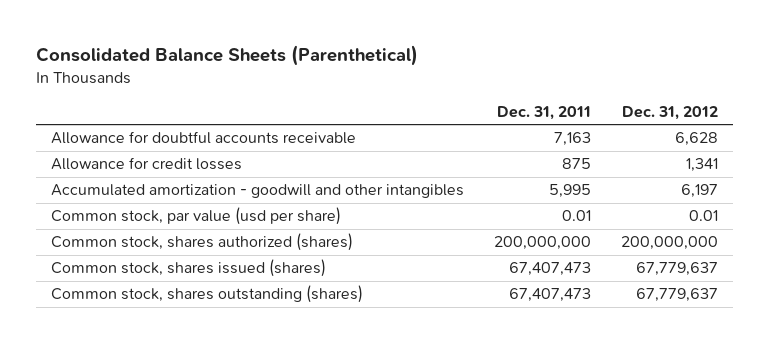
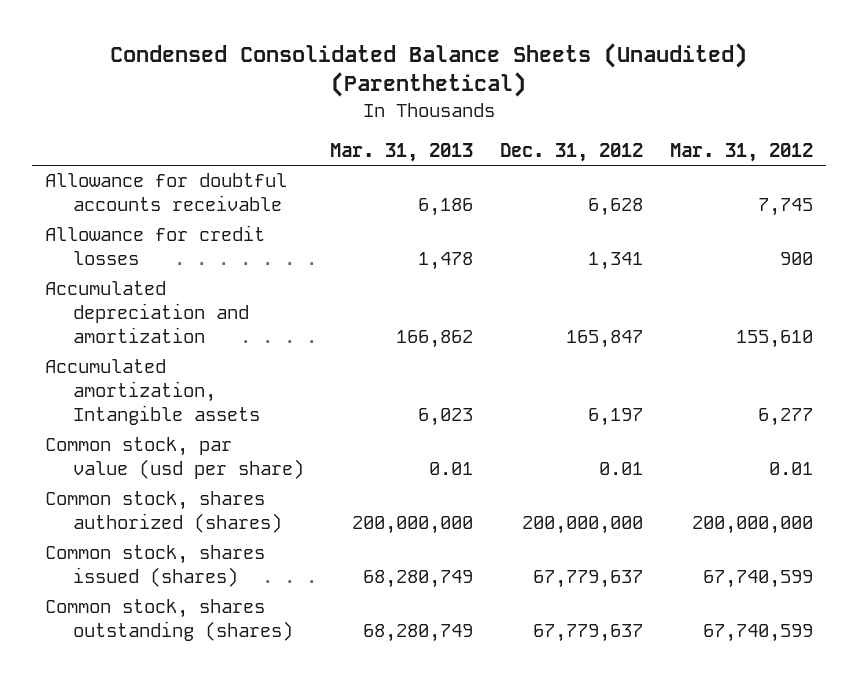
- Consolidated Balance Sheets (Parenthetical)
+ Condensed Consolidated Balance Sheets (Unaudited) (Parenthetical)
- | Dec. 31, 2011 | Dec. 31, 2012
+ | Mar. 31, 2013 | Dec. 31, 2012 | Mar. 31, 2012
- Accumulated amortization - goodwill and other intangibles | 5,995 | 6,197
+ Accumulated depreciation and amortization | 166,862 | 165,847 | 155,610
+ Accumulated amortization, Intangible assets | 6,023 | 6,197 | 6,277

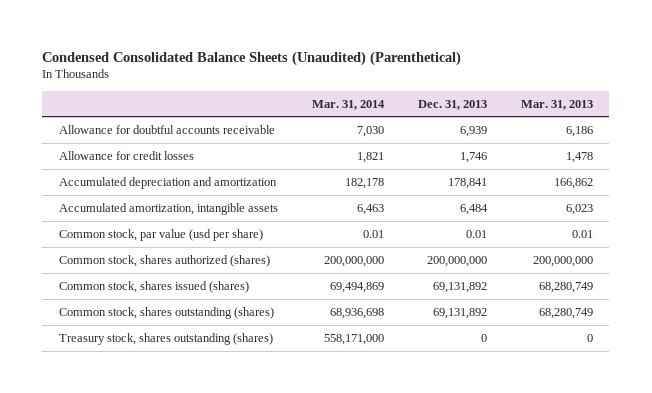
- | Mar. 31, 2013 | Dec. 31, 2012 | Mar. 31, 2012
+ | Mar. 31, 2014 | Dec. 31, 2013 | Mar. 31, 2013
- Accumulated amortization, Intangible assets | 6,023 | 6,197 | 6,277
+ Accumulated amortization, intangible assets | 6,463 | 6,484 | 6,023
+ Treasury stock, shares outstanding (shares) | 558,171,000 | 0 | 0

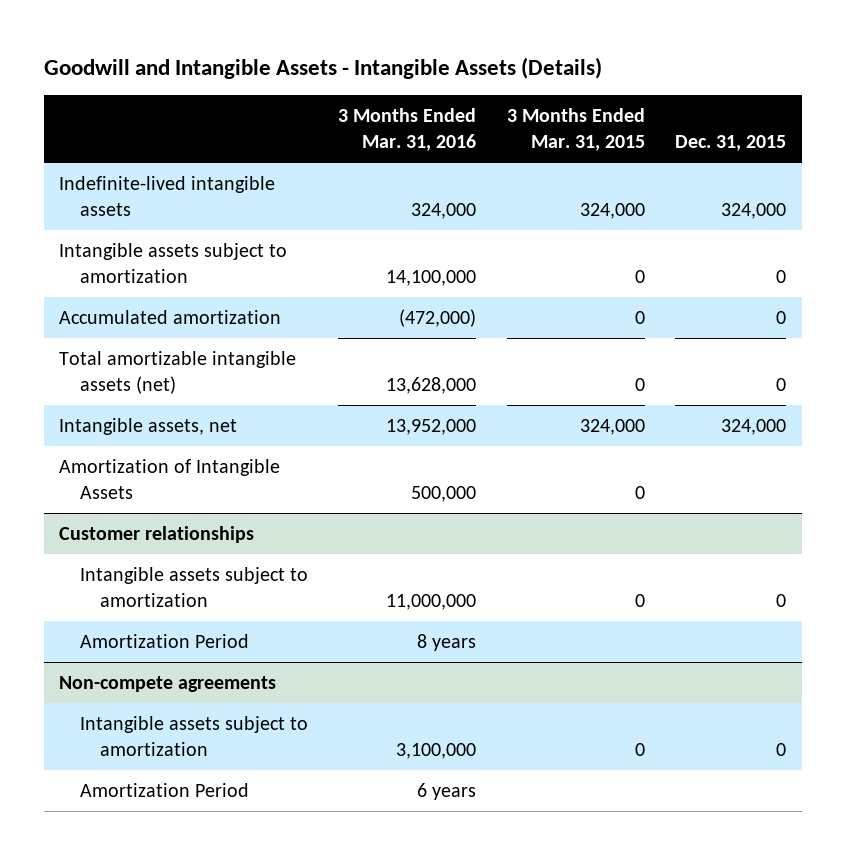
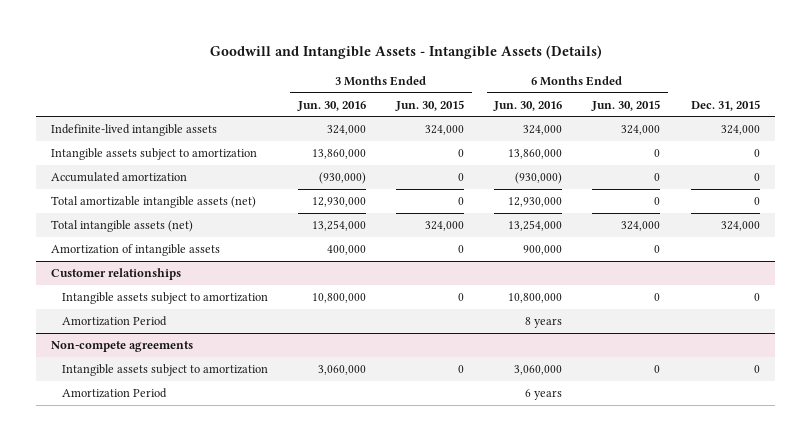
- | 3 Months Ended Mar. 31, 2016 | 3 Months Ended Mar. 31, 2015 | Dec. 31, 2015
+ | 3 Months Ended Jun. 30, 2016 | 3 Months Ended Jun. 30, 2015 | 6 Months Ended Jun. 30, 2016 | 6 Months Ended Jun. 30, 2015 | Dec. 31, 2015
- Intangible assets, net | 13,952,000 | 324,000 | 324,000
- Amortization of Intangible Assets | 500,000 | 0 |
+ Total intangible assets (net) | 13,254,000 | 324,000 | 13,254,000 | 324,000 | 324,000
+ Amortization of intangible assets | 400,000 | 0 | 900,000 | 0 |

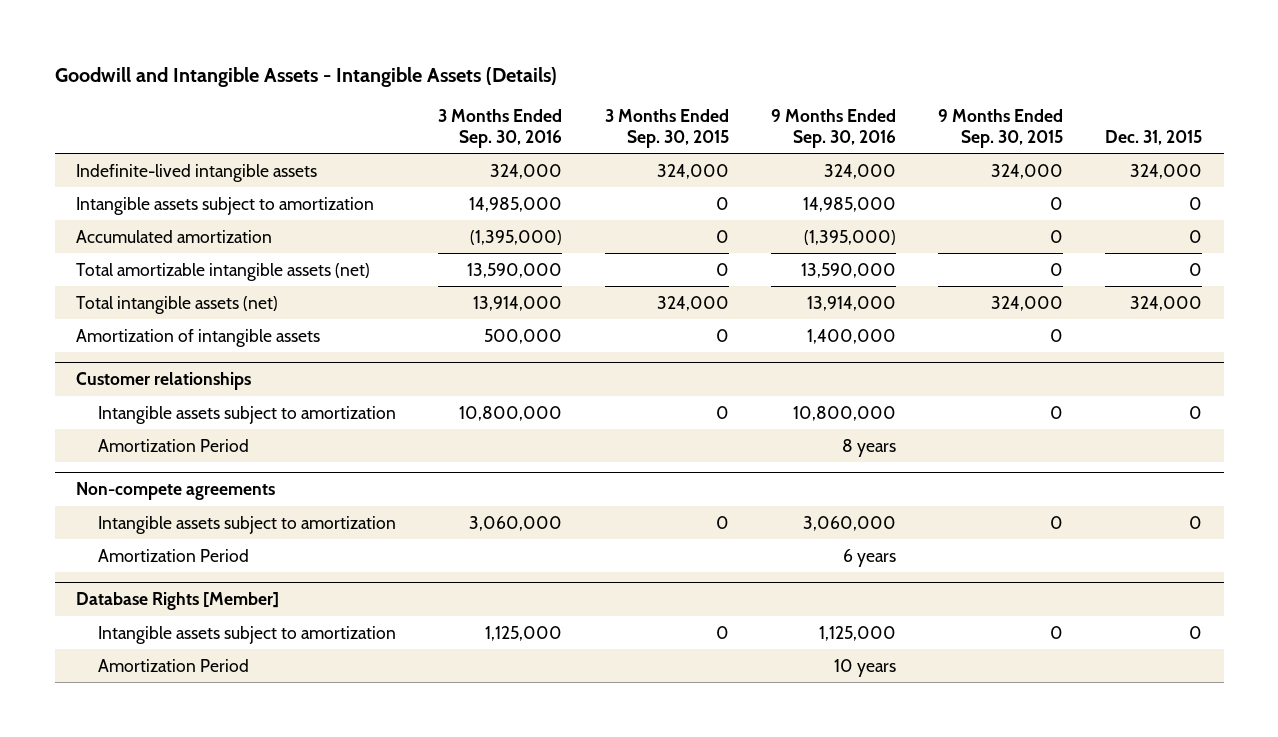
- | 3 Months Ended Jun. 30, 2016 | 3 Months Ended Jun. 30, 2015 | 6 Months Ended Jun. 30, 2016 | 6 Months Ended Jun. 30, 2015 | Dec. 31, 2015
+ | 3 Months Ended Sep. 30, 2016 | 3 Months Ended Sep. 30, 2015 | 9 Months Ended Sep. 30, 2016 | 9 Months Ended Sep. 30, 2015 | Dec. 31, 2015
+ Database Rights [Member]
+ Intangible assets subject to amortization | 1,125,000 | 0 | 1,125,000 | 0 | 0
+ Amortization Period | | | 10 years | |

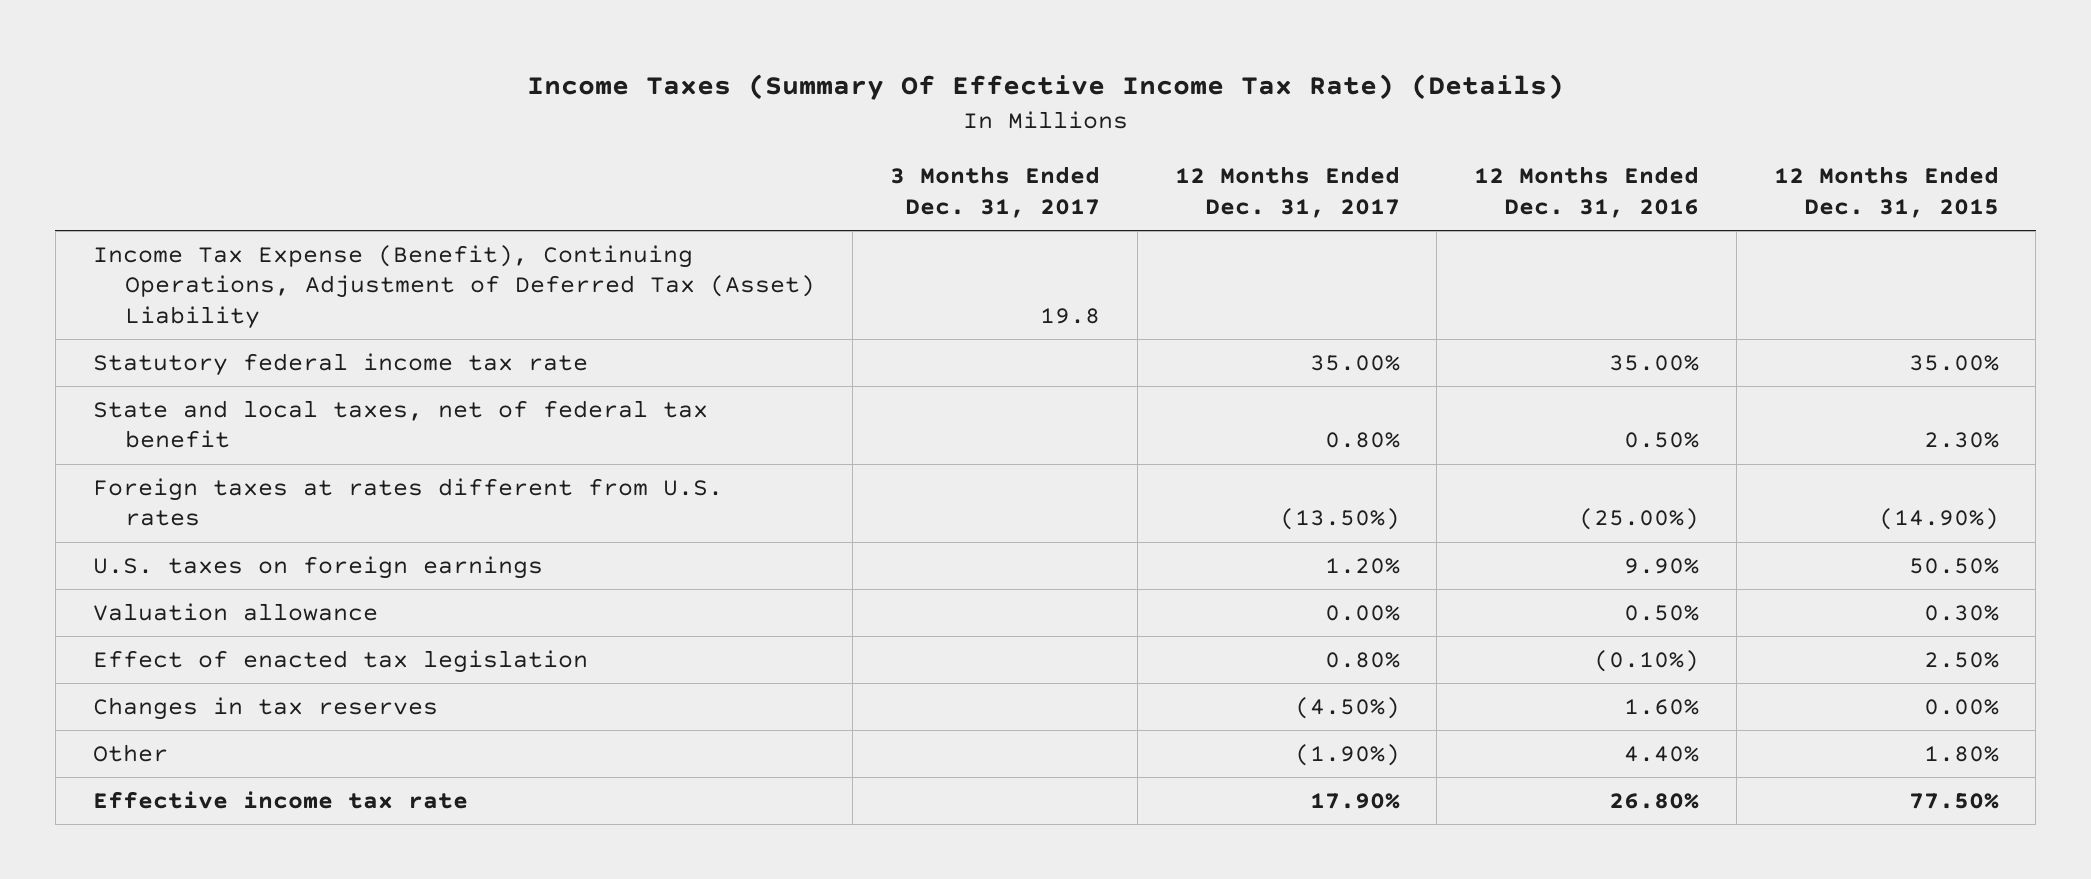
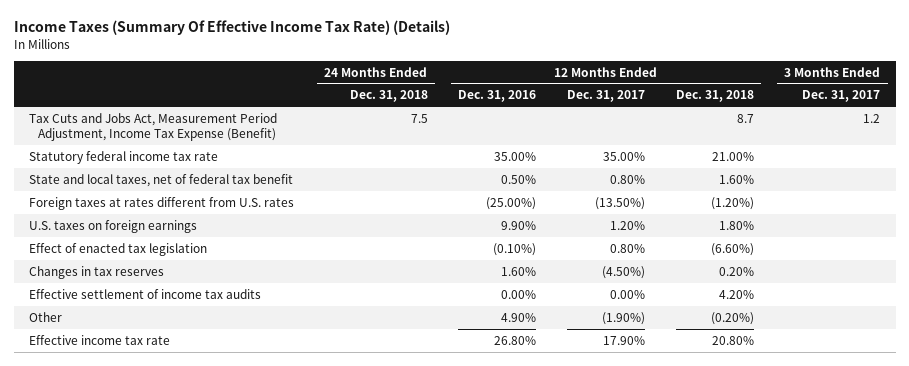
- | 3 Months Ended Dec. 31, 2017 | 12 Months Ended Dec. 31, 2017 | 12 Months Ended Dec. 31, 2016 | 12 Months Ended Dec. 31, 2015
+ | 24 Months Ended Dec. 31, 2018 | 12 Months Ended Dec. 31, 2016 | 12 Months Ended Dec. 31, 2017 | 12 Months Ended Dec. 31, 2018 | 3 Months Ended Dec. 31, 2017
- Income Tax Expense (Benefit), Continuing Operations, Adjustment of Deferred Tax (Asset) Liability | 19.8 | | |
+ Tax Cuts and Jobs Act, Measurement Period Adjustment, Income Tax Expense (Benefit) | 7.5 | | | 8.7 | 1.2
- Valuation allowance | | 0.00% | 0.50% | 0.30%
- Other | | (1.90%) | 4.40% | 1.80%
+ Effective settlement of income tax audits | | 0.00% | 0.00% | 4.20% |
+ Other | | 4.90% | (1.90%) | (0.20%) |

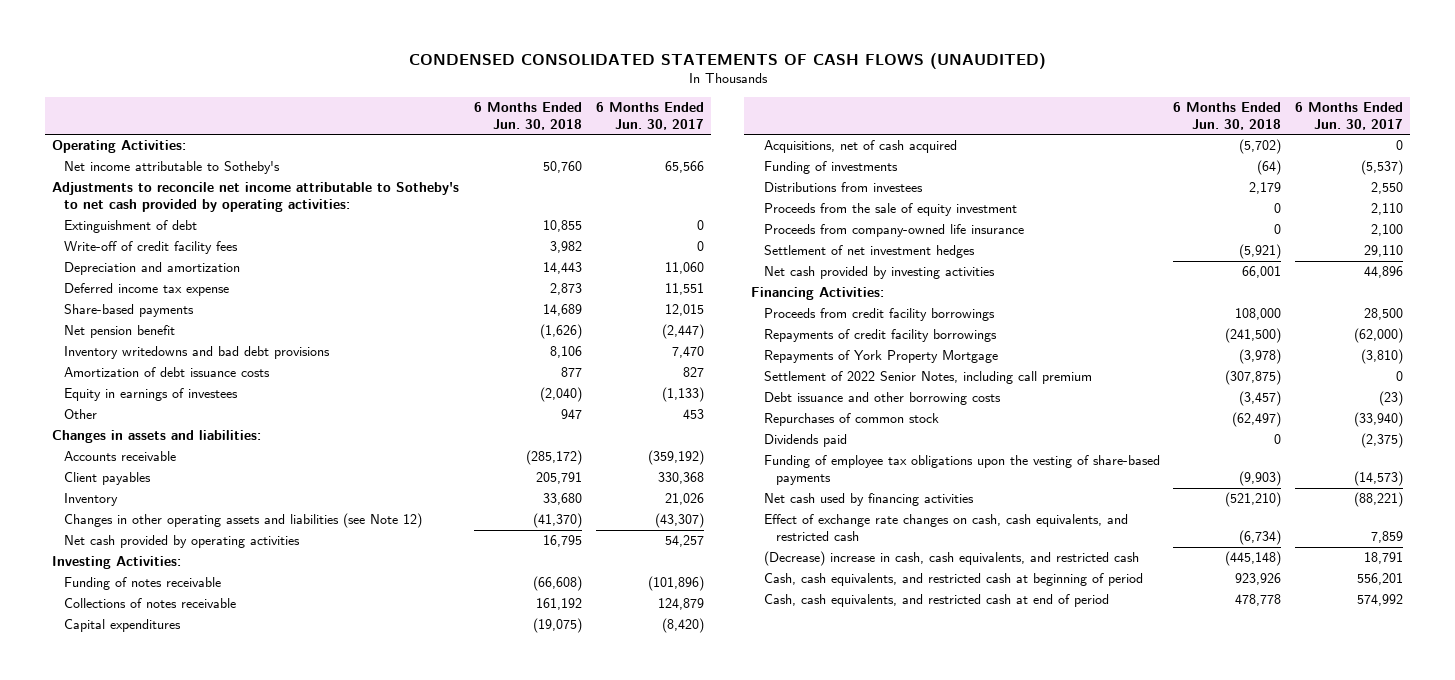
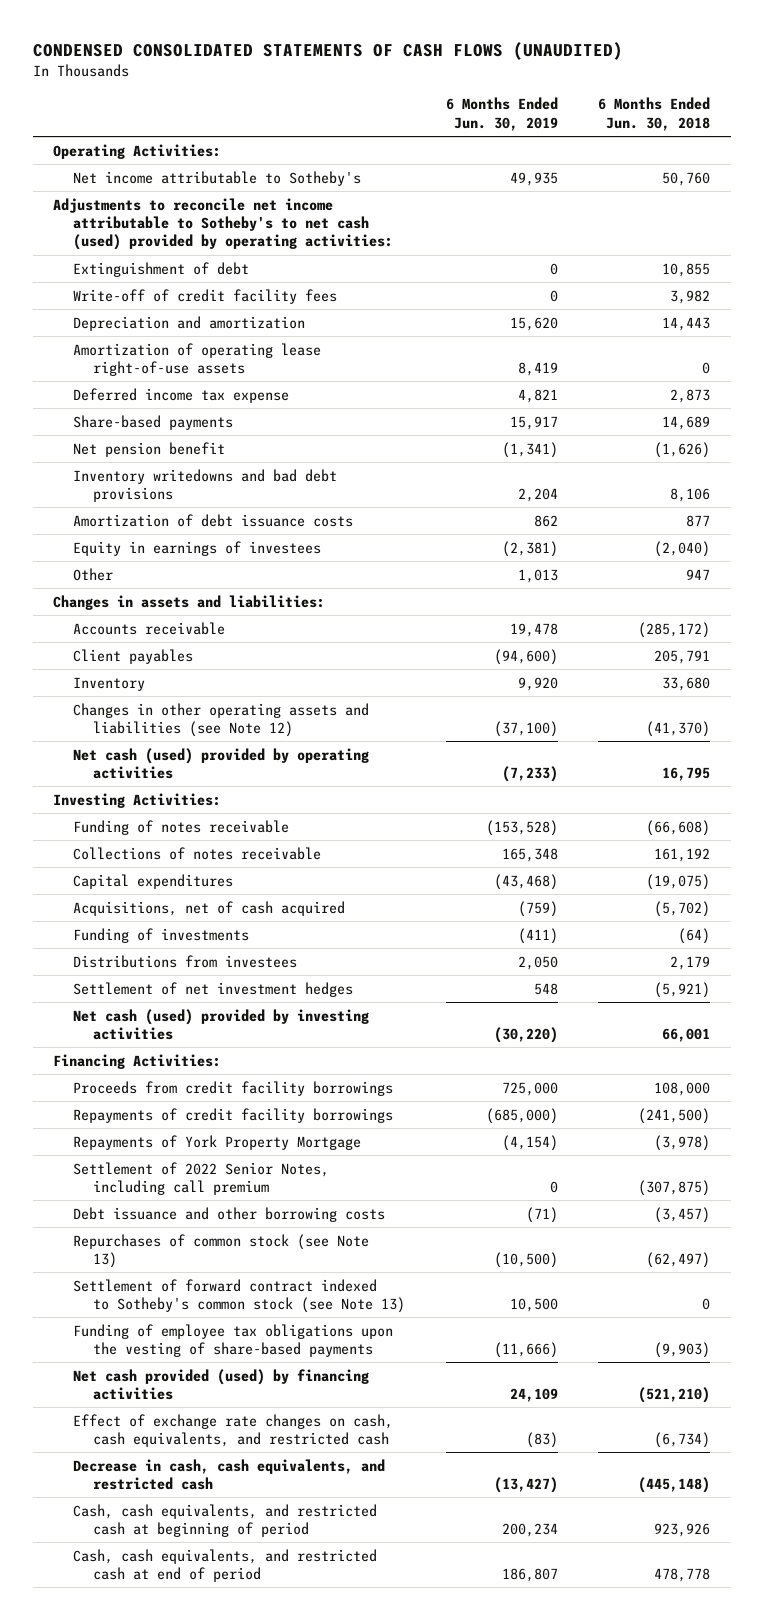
- | 6 Months Ended Jun. 30, 2018 | 6 Months Ended Jun. 30, 2017
+ | 6 Months Ended Jun. 30, 2019 | 6 Months Ended Jun. 30, 2018
- Adjustments to reconcile net income attributable to Sotheby's to net cash provided by operating activities:
+ Adjustments to reconcile net income attributable to Sotheby's to net cash (used) provided by operating activities:
+ Amortization of operating lease right-of-use assets | 8,419 | 0
- Net cash provided by operating activities | 16,795 | 54,257
+ Net cash (used) provided by operating activities | (7,233) | 16,795
- Proceeds from the sale of equity investment | 0 | 2,110
- Proceeds from company-owned life insurance | 0 | 2,100
- Net cash provided by investing activities | 66,001 | 44,896
+ Net cash (used) provided by investing activities | (30,220) | 66,001
- Repurchases of common stock | (62,497) | (33,940)
- Dividends paid | 0 | (2,375)
+ Repurchases of common stock (see Note 13) | (10,500) | (62,497)
+ Settlement of forward contract indexed to Sotheby's common stock (see Note 13) | 10,500 | 0
- Net cash used by financing activities | (521,210) | (88,221)
+ Net cash provided (used) by financing activities | 24,109 | (521,210)
- (Decrease) increase in cash, cash equivalents, and restricted cash | (445,148) | 18,791
+ Decrease in cash, cash equivalents, and restricted cash | (13,427) | (445,148)

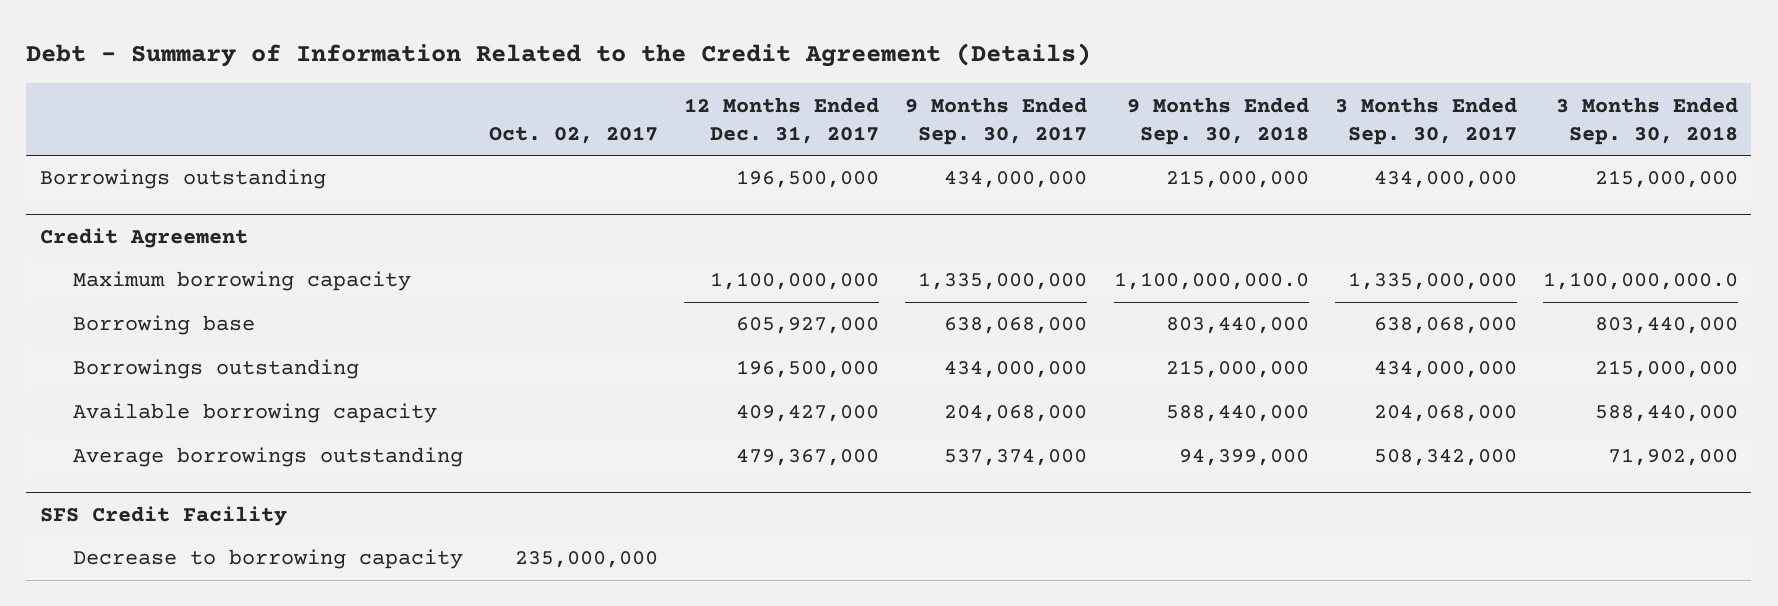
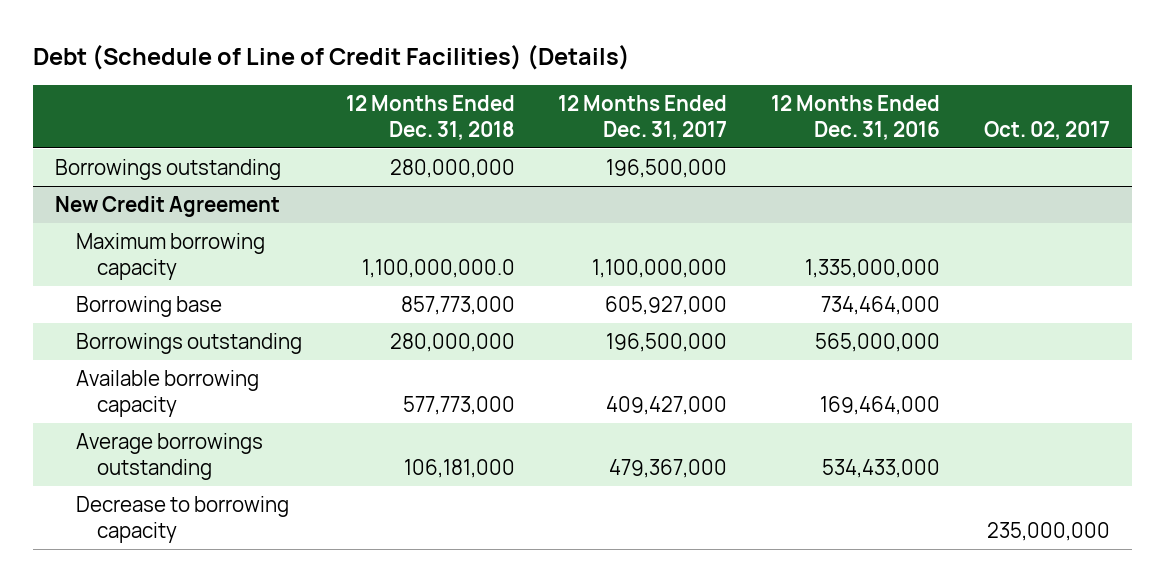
- Debt - Summary of Information Related to the Credit Agreement (Details)
+ Debt (Schedule of Line of Credit Facilities) (Details)
- | Oct. 02, 2017 | 12 Months Ended Dec. 31, 2017 | 9 Months Ended Sep. 30, 2017 | 9 Months Ended Sep. 30, 2018 | 3 Months Ended Sep. 30, 2017 | 3 Months Ended Sep. 30, 2018
+ | 12 Months Ended Dec. 31, 2018 | 12 Months Ended Dec. 31, 2017 | 12 Months Ended Dec. 31, 2016 | Oct. 02, 2017
- Credit Agreement
+ New Credit Agreement
- SFS Credit Facility

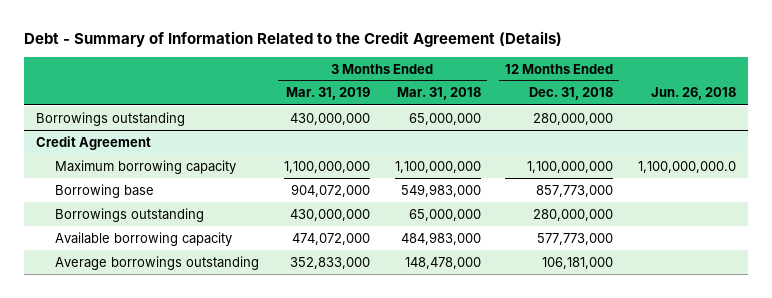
- Debt (Schedule of Line of Credit Facilities) (Details)
+ Debt - Summary of Information Related to the Credit Agreement (Details)
- | 12 Months Ended Dec. 31, 2018 | 12 Months Ended Dec. 31, 2017 | 12 Months Ended Dec. 31, 2016 | Oct. 02, 2017
+ | 3 Months Ended Mar. 31, 2019 | 3 Months Ended Mar. 31, 2018 | 12 Months Ended Dec. 31, 2018 | Jun. 26, 2018
- New Credit Agreement
- Maximum borrowing capacity | 1,100,000,000.0 | 1,100,000,000 | 1,335,000,000 |
+ Credit Agreement
+ Maximum borrowing capacity | 1,100,000,000 | 1,100,000,000 | 1,100,000,000 | 1,100,000,000.0
- Decrease to borrowing capacity | | | | 235,000,000

